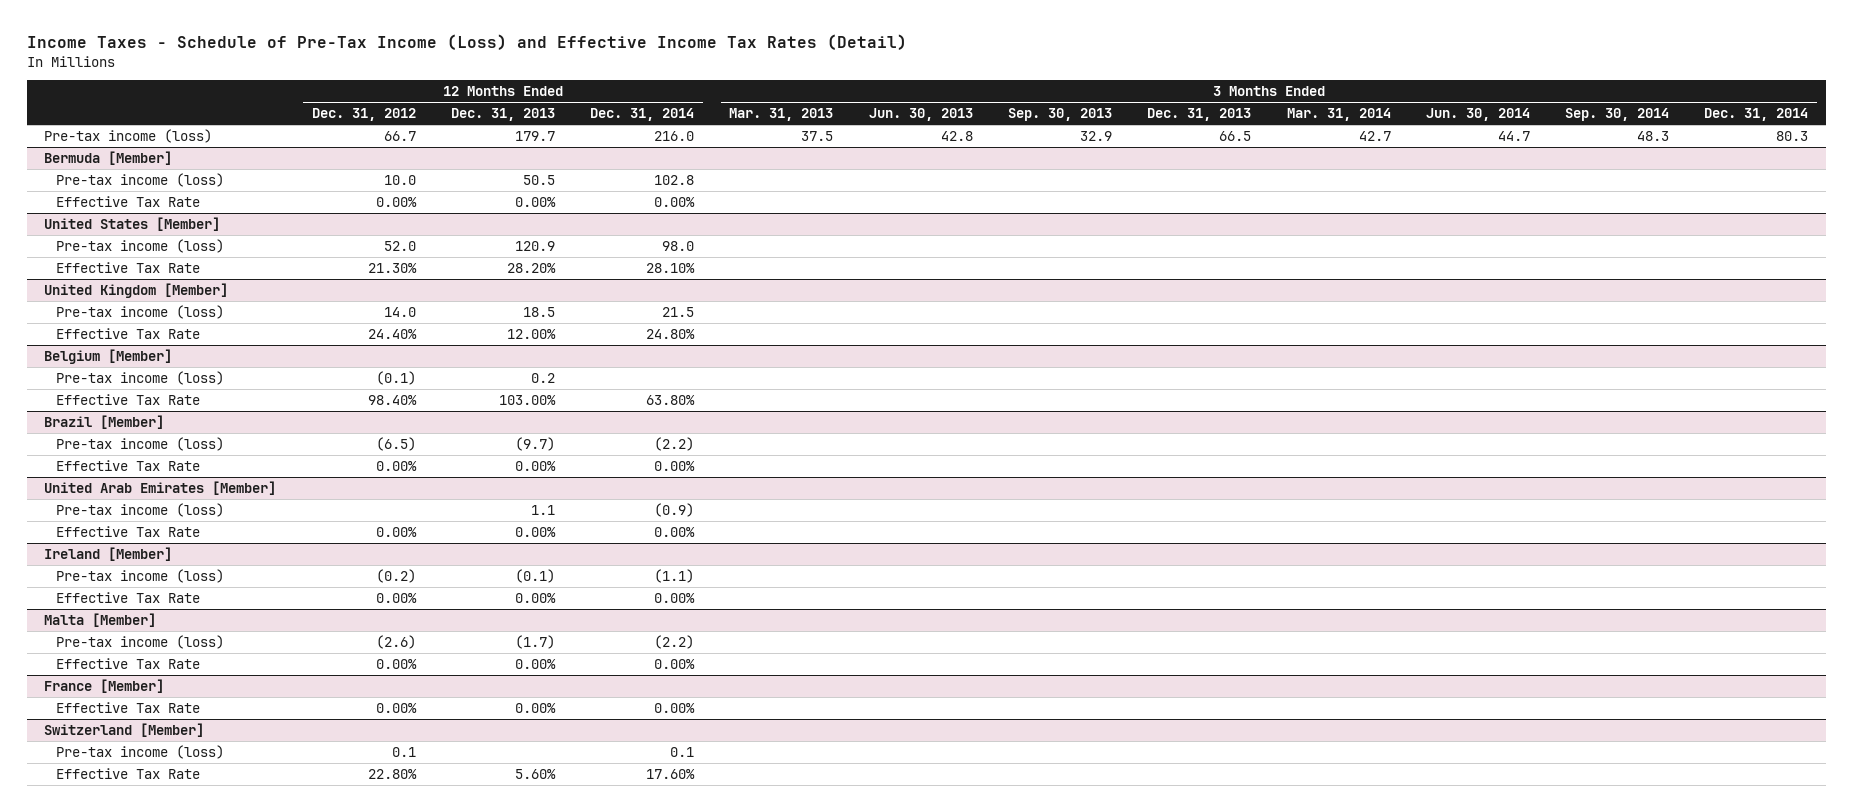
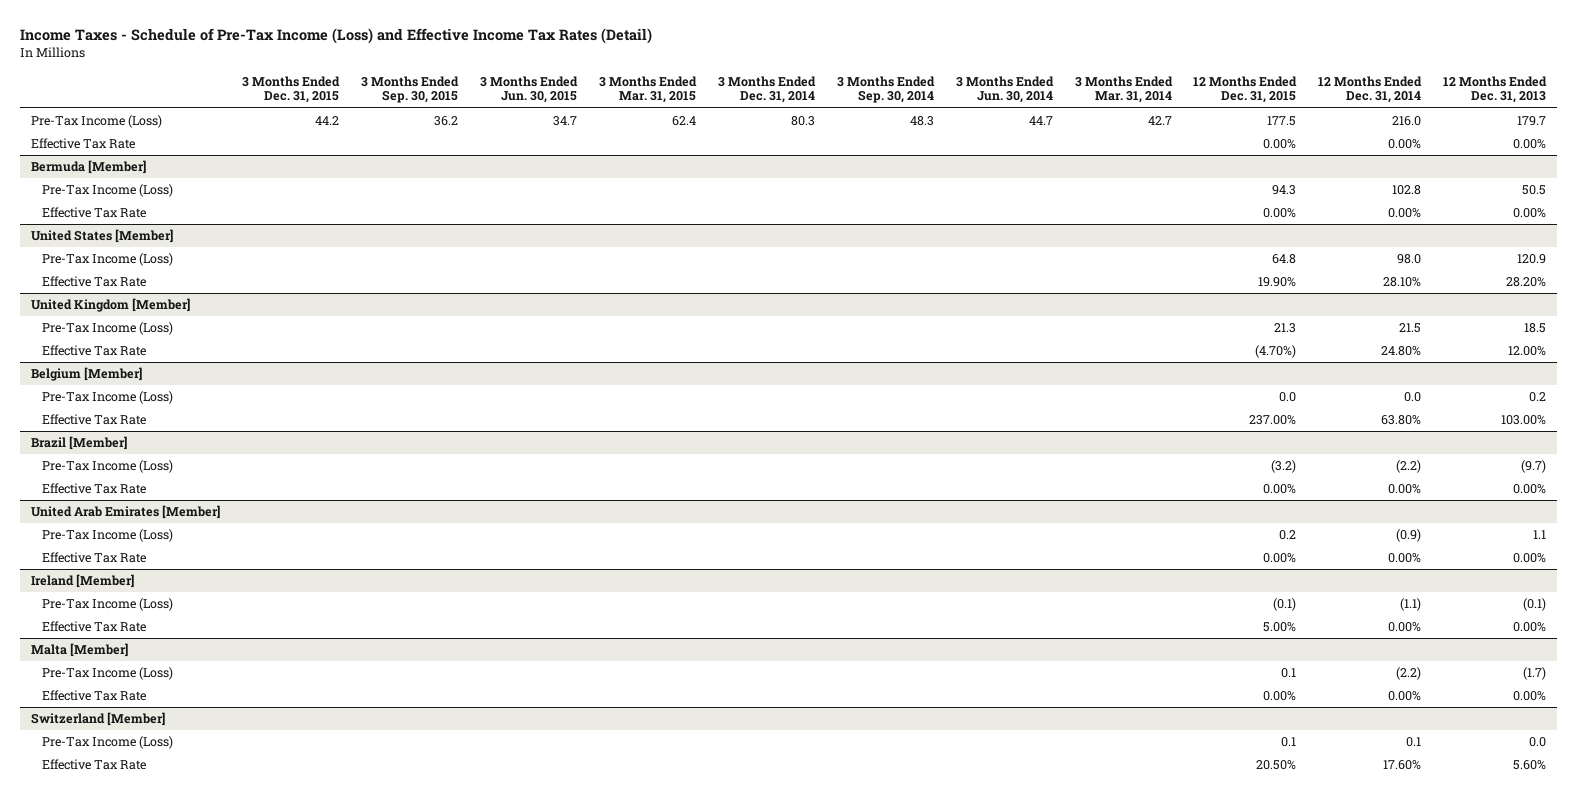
- | 12 Months Ended Dec. 31, 2012 | 12 Months Ended Dec. 31, 2013 | 12 Months Ended Dec. 31, 2014 | 3 Months Ended Mar. 31, 2013 | 3 Months Ended Jun. 30, 2013 | 3 Months Ended Sep. 30, 2013 | 3 Months Ended Dec. 31, 2013 | 3 Months Ended Mar. 31, 2014 | 3 Months Ended Jun. 30, 2014 | 3 Months Ended Sep. 30, 2014 | 3 Months Ended Dec. 31, 2014
+ | 3 Months Ended Dec. 31, 2015 | 3 Months Ended Sep. 30, 2015 | 3 Months Ended Jun. 30, 2015 | 3 Months Ended Mar. 31, 2015 | 3 Months Ended Dec. 31, 2014 | 3 Months Ended Sep. 30, 2014 | 3 Months Ended Jun. 30, 2014 | 3 Months Ended Mar. 31, 2014 | 12 Months Ended Dec. 31, 2015 | 12 Months Ended Dec. 31, 2014 | 12 Months Ended Dec. 31, 2013
- Pre-tax income (loss) | 66.7 | 179.7 | 216.0 | 37.5 | 42.8 | 32.9 | 66.5 | 42.7 | 44.7 | 48.3 | 80.3
+ Pre-Tax Income (Loss) | 44.2 | 36.2 | 34.7 | 62.4 | 80.3 | 48.3 | 44.7 | 42.7 | 177.5 | 216.0 | 179.7
+ Effective Tax Rate | | | | | | | | | 0.00% | 0.00% | 0.00%
@ Bermuda [Member]
- Pre-tax income (loss) | 10.0 | 50.5 | 102.8 | | | | | | | |
+ Pre-Tax Income (Loss) | | | | | | | | | 94.3 | 102.8 | 50.5
@ United States [Member]
- Pre-tax income (loss) | 52.0 | 120.9 | 98.0 | | | | | | | |
+ Pre-Tax Income (Loss) | | | | | | | | | 64.8 | 98.0 | 120.9
@ United Kingdom [Member]
- Pre-tax income (loss) | 14.0 | 18.5 | 21.5 | | | | | | | |
+ Pre-Tax Income (Loss) | | | | | | | | | 21.3 | 21.5 | 18.5
@ Belgium [Member]
- Pre-tax income (loss) | (0.1) | 0.2 | | | | | | | | |
+ Pre-Tax Income (Loss) | | | | | | | | | 0.0 | 0.0 | 0.2
@ Brazil [Member]
- Pre-tax income (loss) | (6.5) | (9.7) | (2.2) | | | | | | | |
+ Pre-Tax Income (Loss) | | | | | | | | | (3.2) | (2.2) | (9.7)
@ United Arab Emirates [Member]
- Pre-tax income (loss) | | 1.1 | (0.9) | | | | | | | |
+ Pre-Tax Income (Loss) | | | | | | | | | 0.2 | (0.9) | 1.1
@ Ireland [Member]
- Pre-tax income (loss) | (0.2) | (0.1) | (1.1) | | | | | | | |
+ Pre-Tax Income (Loss) | | | | | | | | | (0.1) | (1.1) | (0.1)
@ Malta [Member]
- Pre-tax income (loss) | (2.6) | (1.7) | (2.2) | | | | | | | |
- Effective Tax Rate | 0.00% | 0.00% | 0.00% | | | | | | | |
- France [Member]
@ Malta [Member]
+ Pre-Tax Income (Loss) | | | | | | | | | 0.1 | (2.2) | (1.7)
@ Switzerland [Member]
- Pre-tax income (loss) | 0.1 | | 0.1 | | | | | | | |
+ Pre-Tax Income (Loss) | | | | | | | | | 0.1 | 0.1 | 0.0

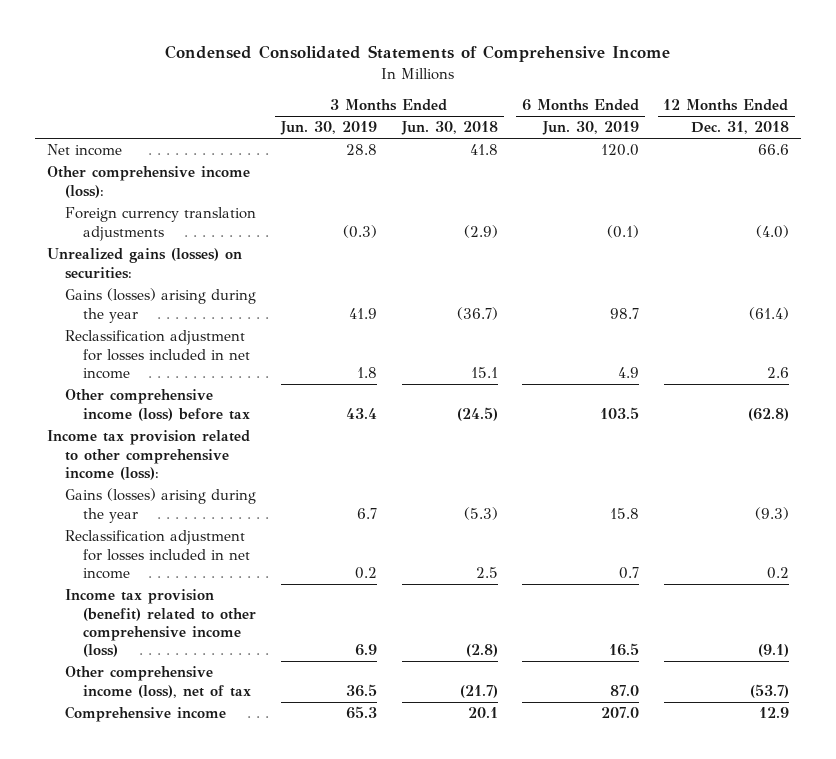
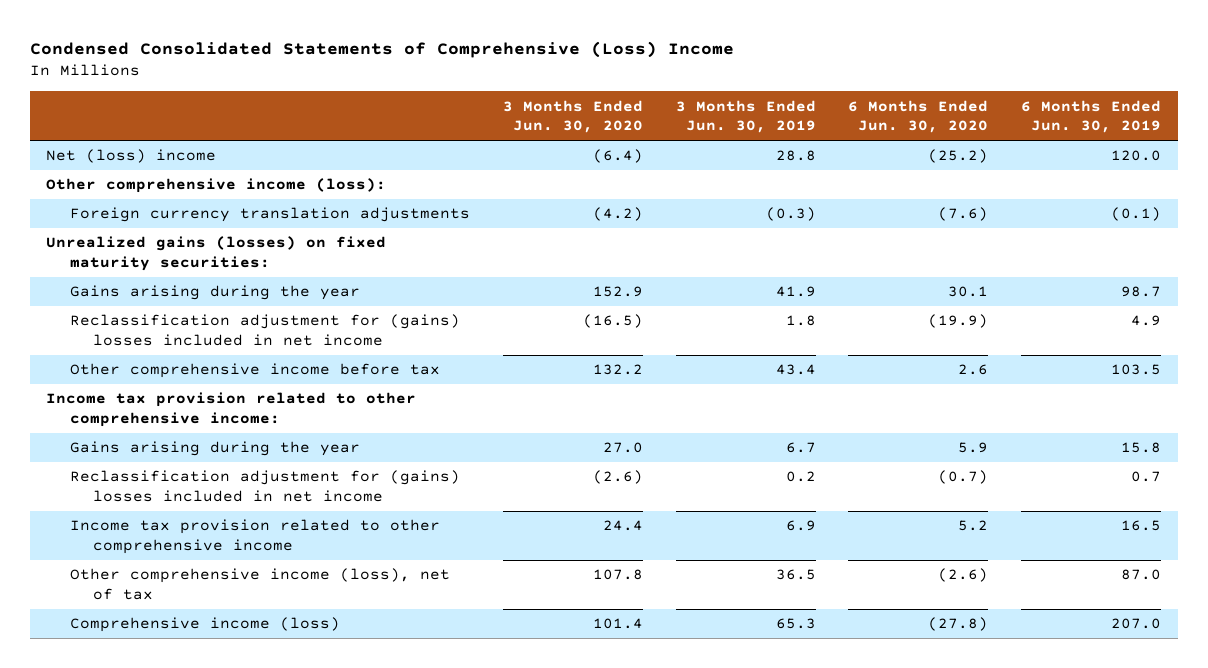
- Condensed Consolidated Statements of Comprehensive Income
+ Condensed Consolidated Statements of Comprehensive (Loss) Income
- | 3 Months Ended Jun. 30, 2019 | 3 Months Ended Jun. 30, 2018 | 6 Months Ended Jun. 30, 2019 | 12 Months Ended Dec. 31, 2018
+ | 3 Months Ended Jun. 30, 2020 | 3 Months Ended Jun. 30, 2019 | 6 Months Ended Jun. 30, 2020 | 6 Months Ended Jun. 30, 2019
- Net income | 28.8 | 41.8 | 120.0 | 66.6
+ Net (loss) income | (6.4) | 28.8 | (25.2) | 120.0
- Unrealized gains (losses) on securities:
- Gains (losses) arising during the year | 41.9 | (36.7) | 98.7 | (61.4)
- Reclassification adjustment for losses included in net income | 1.8 | 15.1 | 4.9 | 2.6
- Other comprehensive income (loss) before tax | 43.4 | (24.5) | 103.5 | (62.8)
- Income tax provision related to other comprehensive income (loss):
- Gains (losses) arising during the year | 6.7 | (5.3) | 15.8 | (9.3)
- Reclassification adjustment for losses included in net income | 0.2 | 2.5 | 0.7 | 0.2
- Income tax provision (benefit) related to other comprehensive income (loss) | 6.9 | (2.8) | 16.5 | (9.1)
+ Unrealized gains (losses) on fixed maturity securities:
+ Gains arising during the year | 152.9 | 41.9 | 30.1 | 98.7
+ Reclassification adjustment for (gains) losses included in net income | (16.5) | 1.8 | (19.9) | 4.9
+ Other comprehensive income before tax | 132.2 | 43.4 | 2.6 | 103.5
+ Income tax provision related to other comprehensive income:
+ Gains arising during the year | 27.0 | 6.7 | 5.9 | 15.8
+ Reclassification adjustment for (gains) losses included in net income | (2.6) | 0.2 | (0.7) | 0.7
+ Income tax provision related to other comprehensive income | 24.4 | 6.9 | 5.2 | 16.5
- Comprehensive income | 65.3 | 20.1 | 207.0 | 12.9
+ Comprehensive income (loss) | 101.4 | 65.3 | (27.8) | 207.0

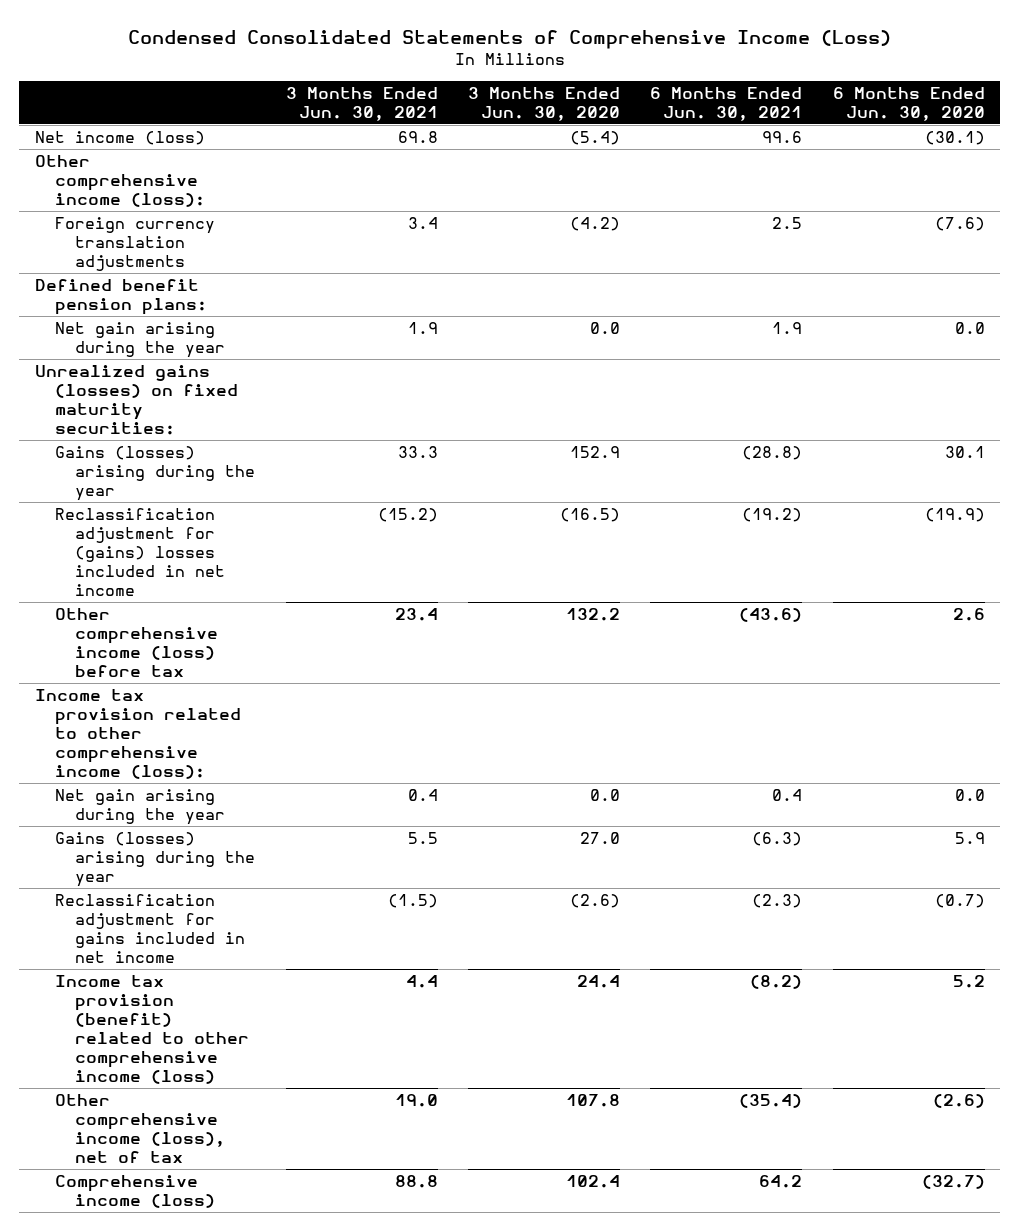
- Condensed Consolidated Statements of Comprehensive (Loss) Income
+ Condensed Consolidated Statements of Comprehensive Income (Loss)
- | 3 Months Ended Jun. 30, 2020 | 3 Months Ended Jun. 30, 2019 | 6 Months Ended Jun. 30, 2020 | 6 Months Ended Jun. 30, 2019
+ | 3 Months Ended Jun. 30, 2021 | 3 Months Ended Jun. 30, 2020 | 6 Months Ended Jun. 30, 2021 | 6 Months Ended Jun. 30, 2020
- Net (loss) income | (6.4) | 28.8 | (25.2) | 120.0
+ Net income (loss) | 69.8 | (5.4) | 99.6 | (30.1)
+ Defined benefit pension plans:
+ Net gain arising during the year | 1.9 | 0.0 | 1.9 | 0.0
- Gains arising during the year | 152.9 | 41.9 | 30.1 | 98.7
+ Gains (losses) arising during the year | 33.3 | 152.9 | (28.8) | 30.1
- Other comprehensive income before tax | 132.2 | 43.4 | 2.6 | 103.5
- Income tax provision related to other comprehensive income:
- Gains arising during the year | 27.0 | 6.7 | 5.9 | 15.8
- Reclassification adjustment for (gains) losses included in net income | (2.6) | 0.2 | (0.7) | 0.7
- Income tax provision related to other comprehensive income | 24.4 | 6.9 | 5.2 | 16.5
+ Other comprehensive income (loss) before tax | 23.4 | 132.2 | (43.6) | 2.6
+ Income tax provision related to other comprehensive income (loss):
+ Net gain arising during the year | 0.4 | 0.0 | 0.4 | 0.0
+ Gains (losses) arising during the year | 5.5 | 27.0 | (6.3) | 5.9
+ Reclassification adjustment for gains included in net income | (1.5) | (2.6) | (2.3) | (0.7)
+ Income tax provision (benefit) related to other comprehensive income (loss) | 4.4 | 24.4 | (8.2) | 5.2
- Comprehensive income (loss) | 101.4 | 65.3 | (27.8) | 207.0
+ Comprehensive income (loss) | 88.8 | 102.4 | 64.2 | (32.7)

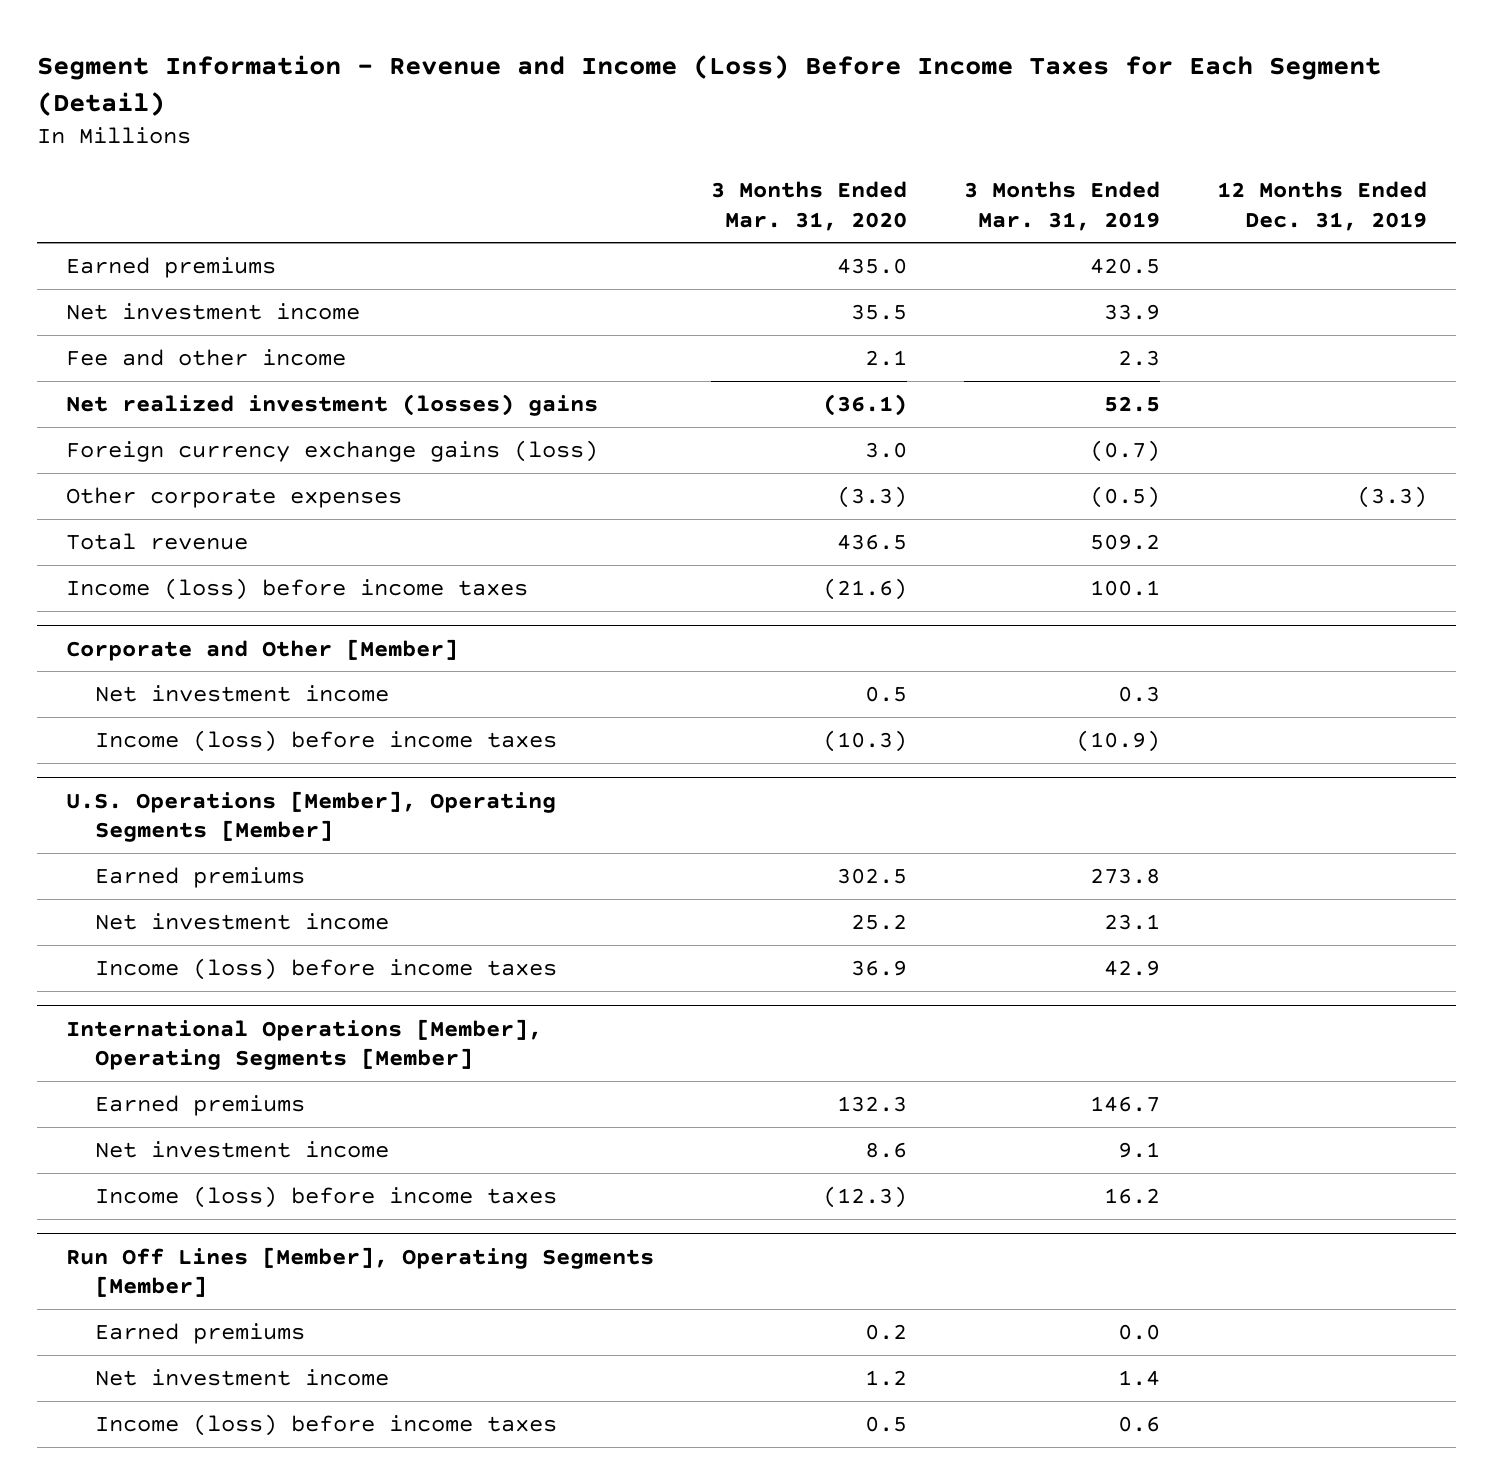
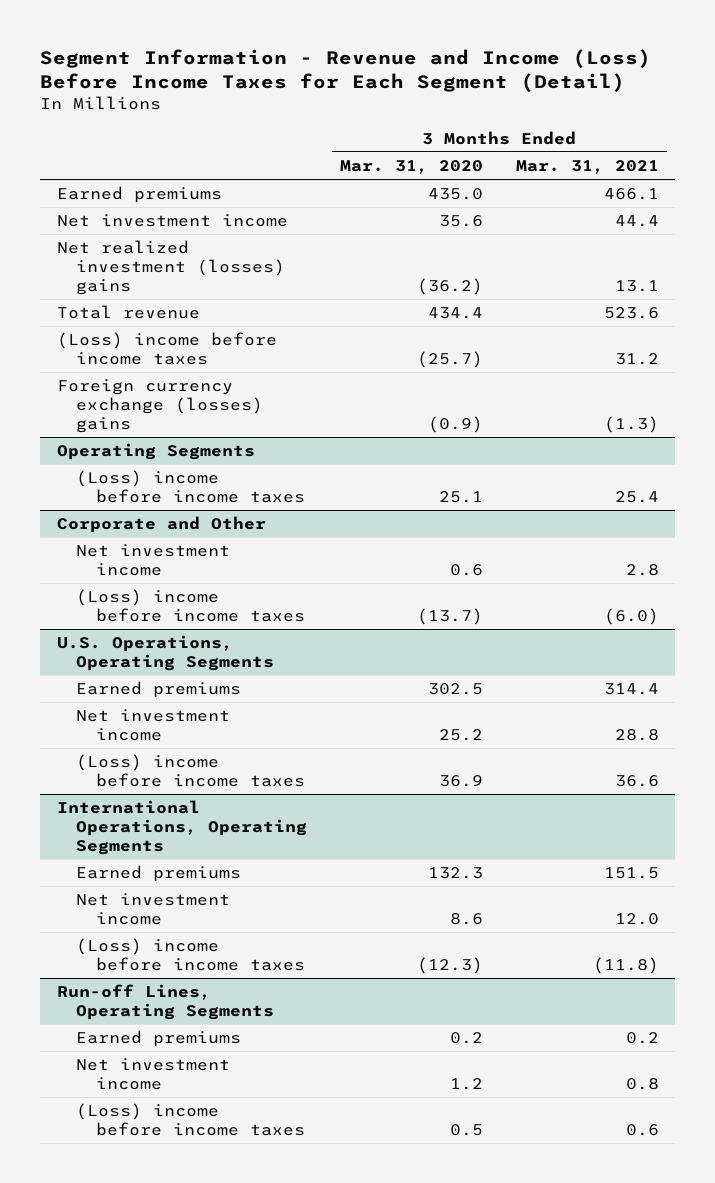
- | 3 Months Ended Mar. 31, 2020 | 3 Months Ended Mar. 31, 2019 | 12 Months Ended Dec. 31, 2019
+ | 3 Months Ended Mar. 31, 2020 | 3 Months Ended Mar. 31, 2021
- Net investment income | 35.5 | 33.9 |
- Fee and other income | 2.1 | 2.3 |
- Net realized investment (losses) gains | (36.1) | 52.5 |
- Foreign currency exchange gains (loss) | 3.0 | (0.7) |
- Other corporate expenses | (3.3) | (0.5) | (3.3)
- Total revenue | 436.5 | 509.2 |
- Income (loss) before income taxes | (21.6) | 100.1 |
- Corporate and Other [Member]
- Net investment income | 0.5 | 0.3 |
- Income (loss) before income taxes | (10.3) | (10.9) |
- U.S. Operations [Member], Operating Segments [Member]
+ Net investment income | 35.6 | 44.4
+ Net realized investment (losses) gains | (36.2) | 13.1
+ Total revenue | 434.4 | 523.6
+ (Loss) income before income taxes | (25.7) | 31.2
+ Foreign currency exchange (losses) gains | (0.9) | (1.3)
+ Operating Segments
+ (Loss) income before income taxes | 25.1 | 25.4
+ Corporate and Other
+ Net investment income | 0.6 | 2.8
+ (Loss) income before income taxes | (13.7) | (6.0)
+ U.S. Operations, Operating Segments
- Income (loss) before income taxes | 36.9 | 42.9 |
- International Operations [Member], Operating Segments [Member]
+ (Loss) income before income taxes | 36.9 | 36.6
+ International Operations, Operating Segments
- Income (loss) before income taxes | (12.3) | 16.2 |
- Run Off Lines [Member], Operating Segments [Member]
+ (Loss) income before income taxes | (12.3) | (11.8)
+ Run-off Lines, Operating Segments
- Income (loss) before income taxes | 0.5 | 0.6 |
+ (Loss) income before income taxes | 0.5 | 0.6

